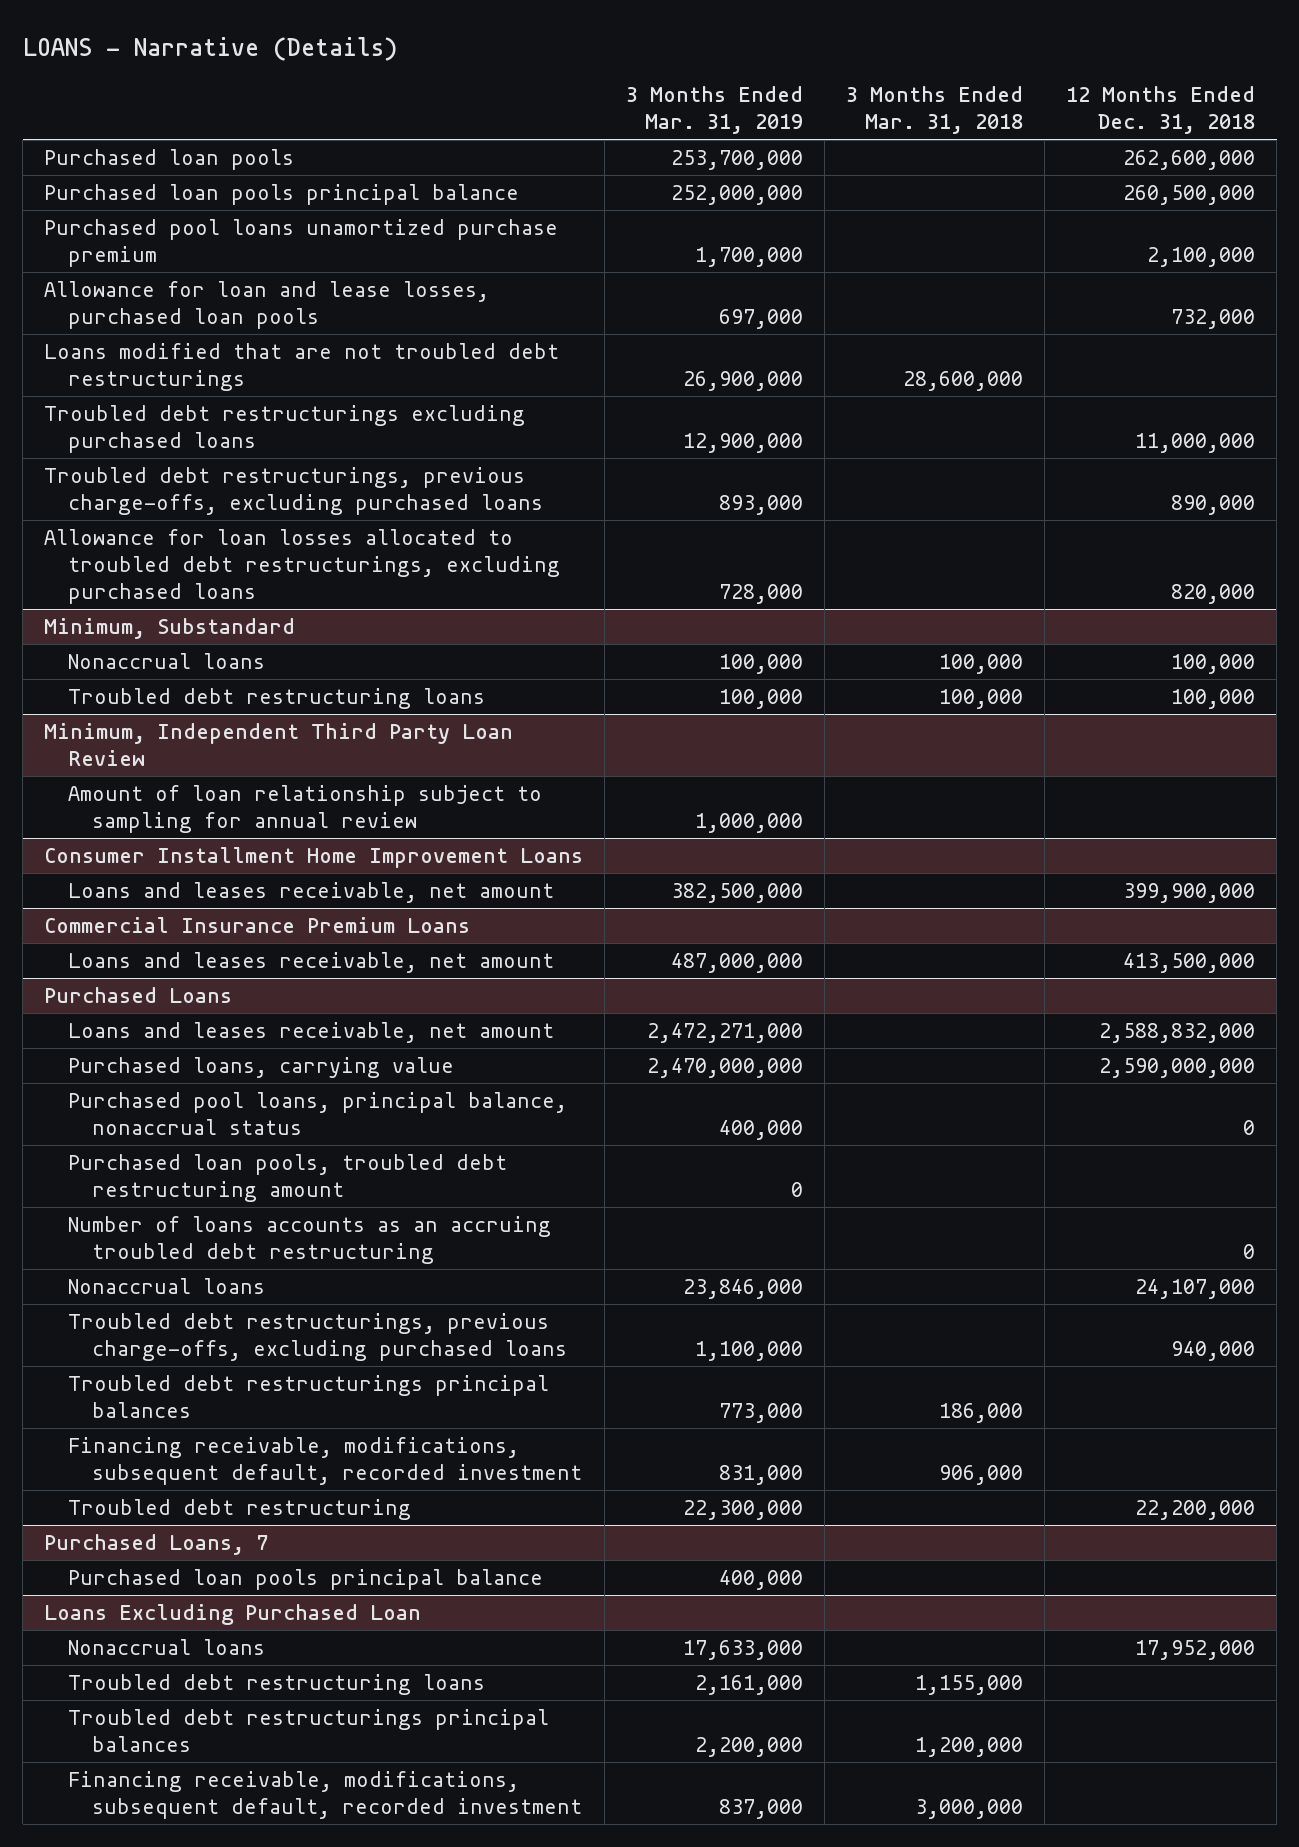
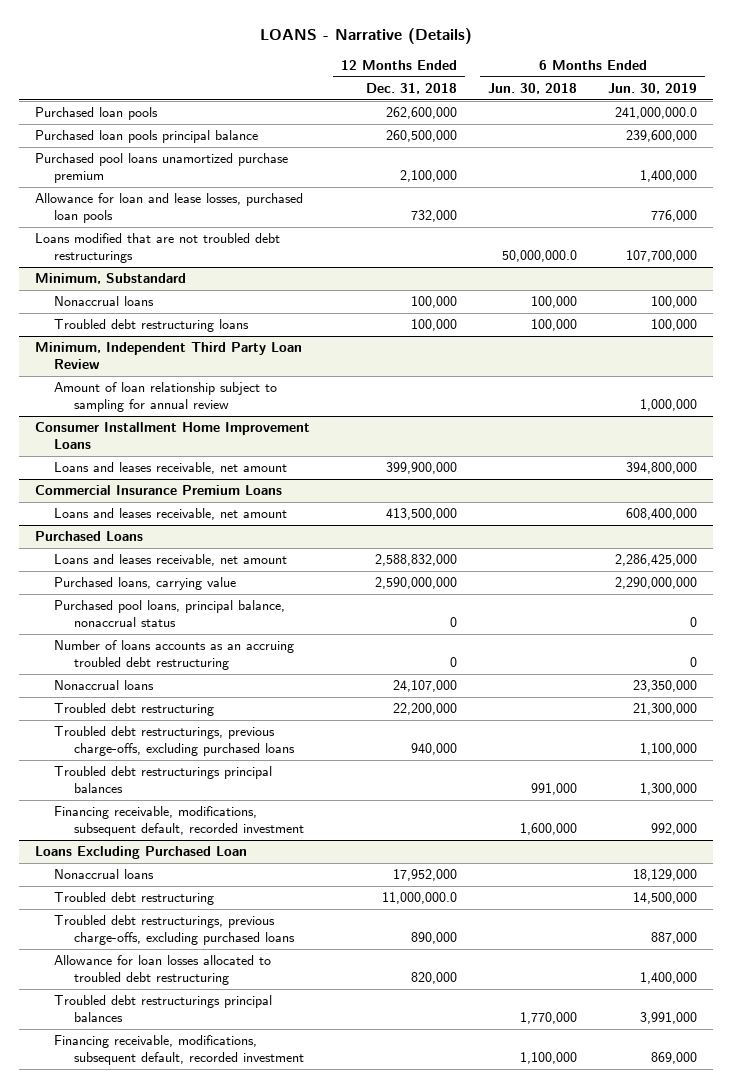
- | 3 Months Ended Mar. 31, 2019 | 3 Months Ended Mar. 31, 2018 | 12 Months Ended Dec. 31, 2018
+ | 12 Months Ended Dec. 31, 2018 | 6 Months Ended Jun. 30, 2018 | 6 Months Ended Jun. 30, 2019
- Troubled debt restructurings excluding purchased loans | 12,900,000 | | 11,000,000
- Troubled debt restructurings, previous charge-offs, excluding purchased loans | 893,000 | | 890,000
- Allowance for loan losses allocated to troubled debt restructurings, excluding purchased loans | 728,000 | | 820,000
@ Purchased Loans
- Purchased loan pools, troubled debt restructuring amount | 0 | |
moved up: Troubled debt restructuring | 22,200,000 | | 21,300,000
- Purchased Loans, 7
- Purchased loan pools principal balance | 400,000 | |
@ Loans Excluding Purchased Loan
- Troubled debt restructuring loans | 2,161,000 | 1,155,000 |
+ Troubled debt restructuring | 11,000,000.0 | | 14,500,000
+ Troubled debt restructurings, previous charge-offs, excluding purchased loans | 890,000 | | 887,000
+ Allowance for loan losses allocated to troubled debt restructuring | 820,000 | | 1,400,000

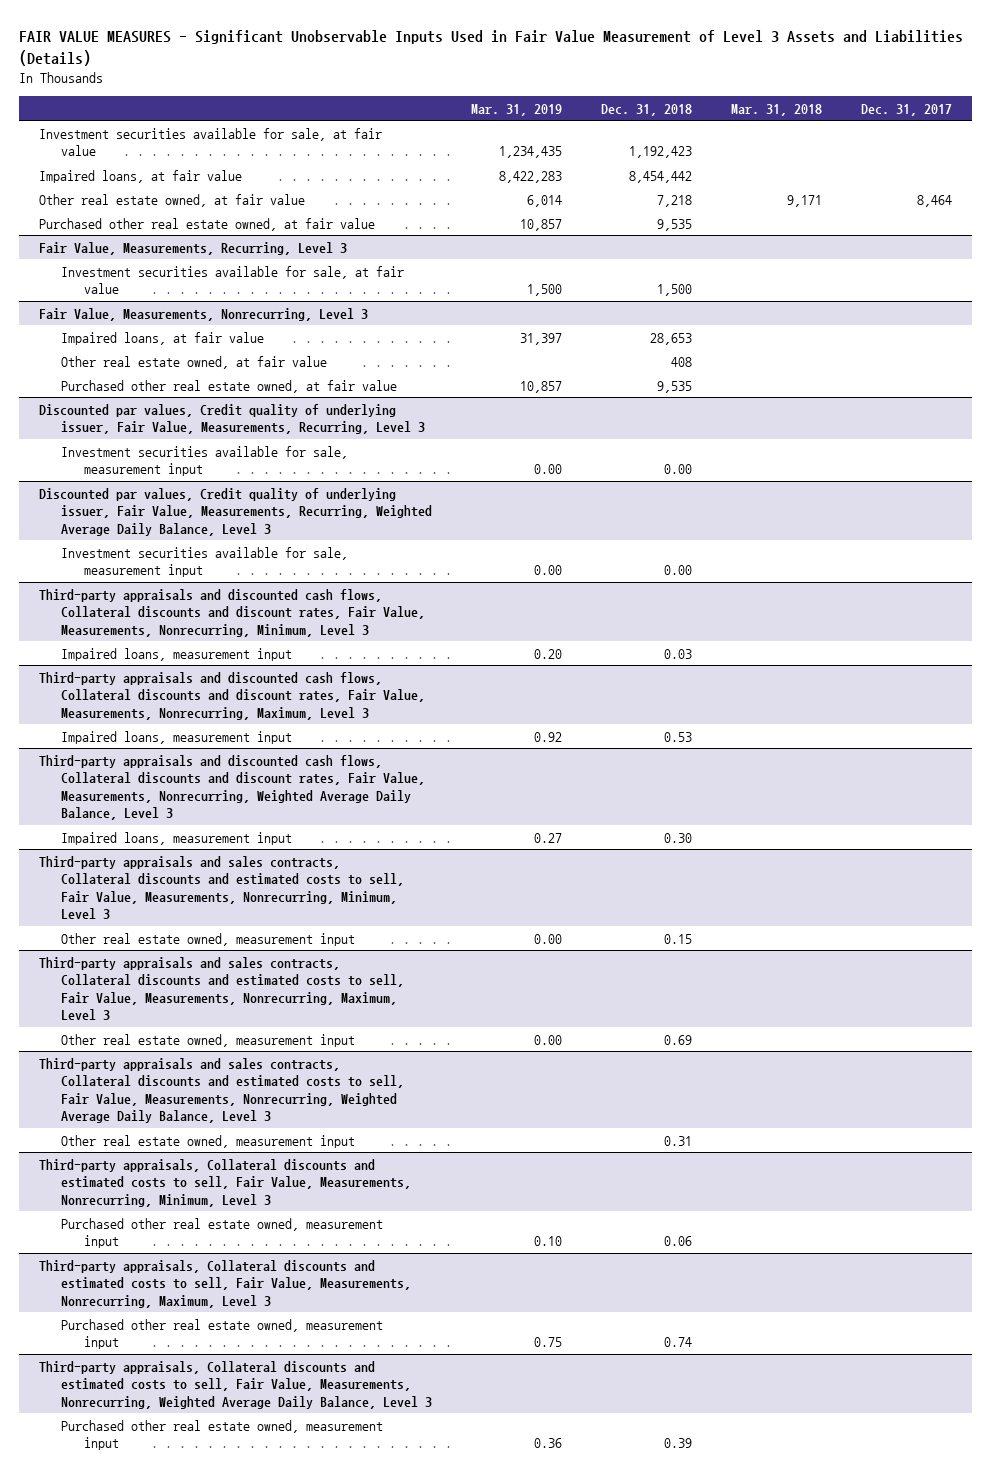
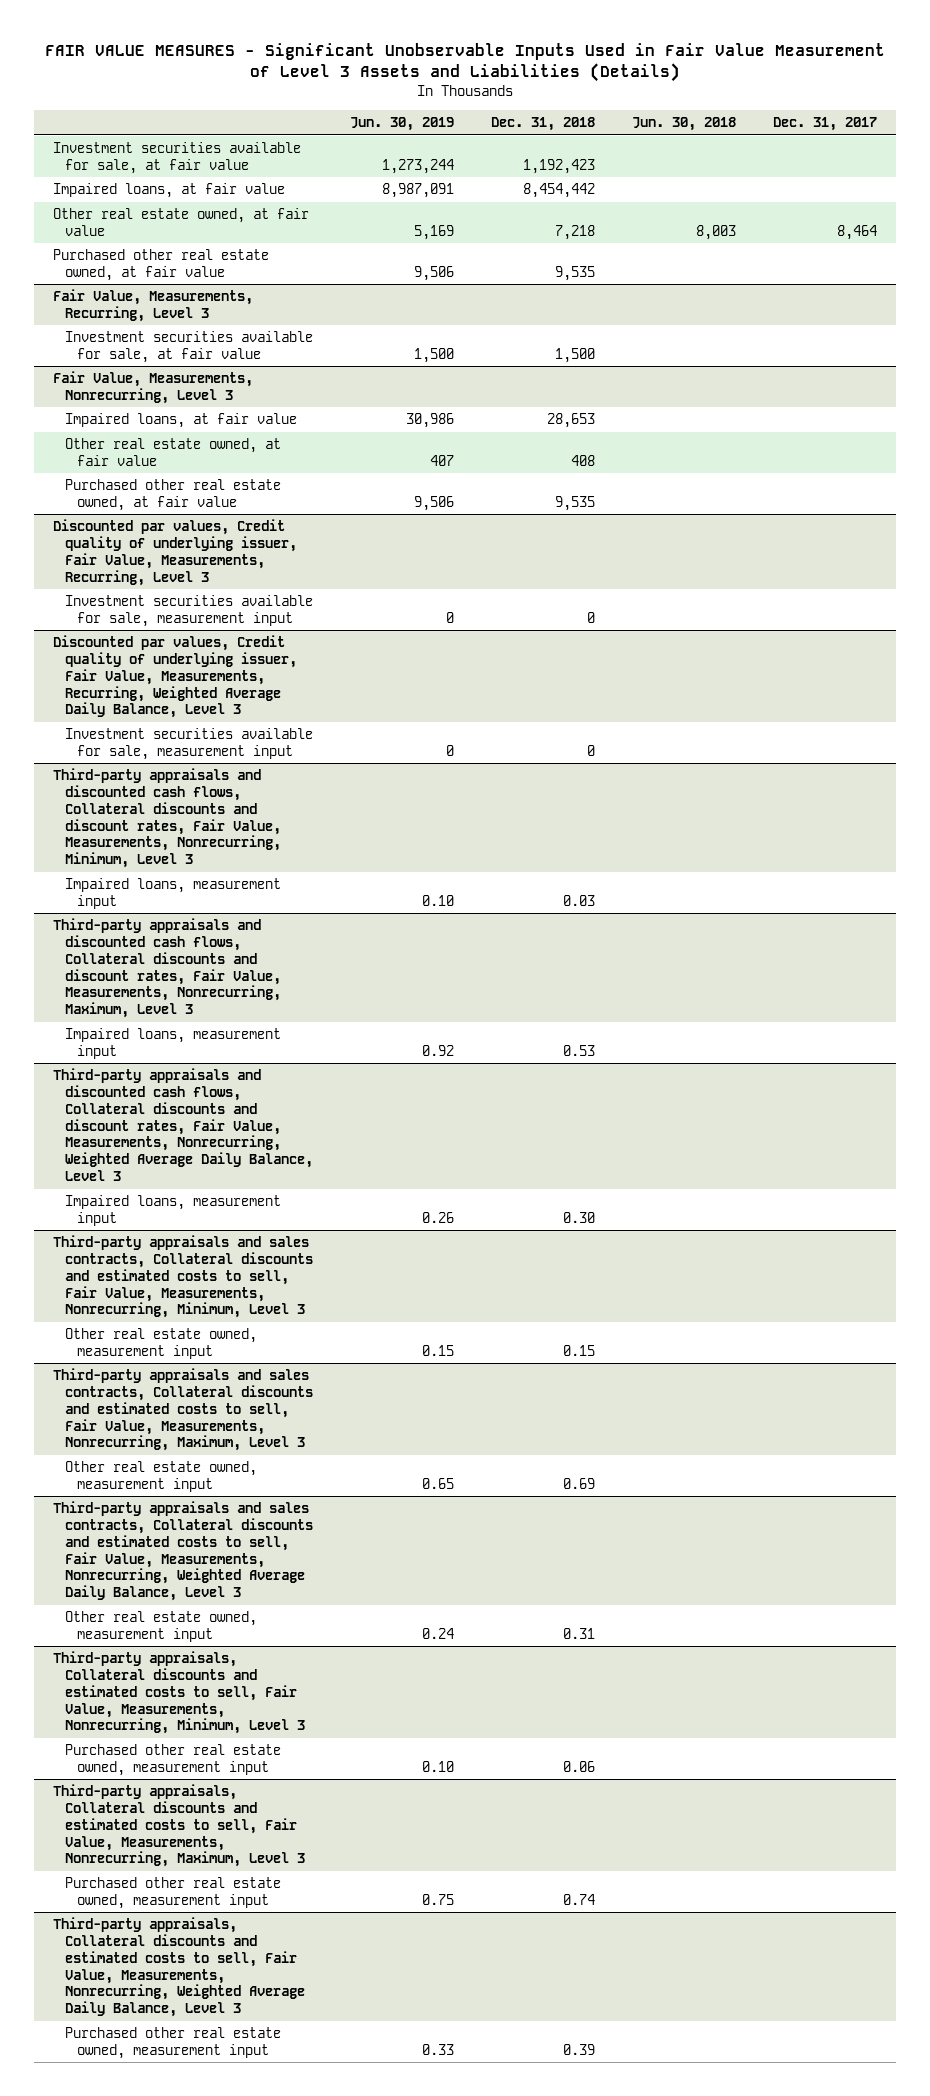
- | Mar. 31, 2019 | Dec. 31, 2018 | Mar. 31, 2018 | Dec. 31, 2017
+ | Jun. 30, 2019 | Dec. 31, 2018 | Jun. 30, 2018 | Dec. 31, 2017
@ Discounted par values, Credit quality of underlying issuer, Fair Value, Measurements, Recurring, Level 3
- Investment securities available for sale, measurement input | 0.00 | 0.00 | |
+ Investment securities available for sale, measurement input | 0 | 0 | |
@ Discounted par values, Credit quality of underlying issuer, Fair Value, Measurements, Recurring, Weighted Average Daily Balance, Level 3
- Investment securities available for sale, measurement input | 0.00 | 0.00 | |
+ Investment securities available for sale, measurement input | 0 | 0 | |

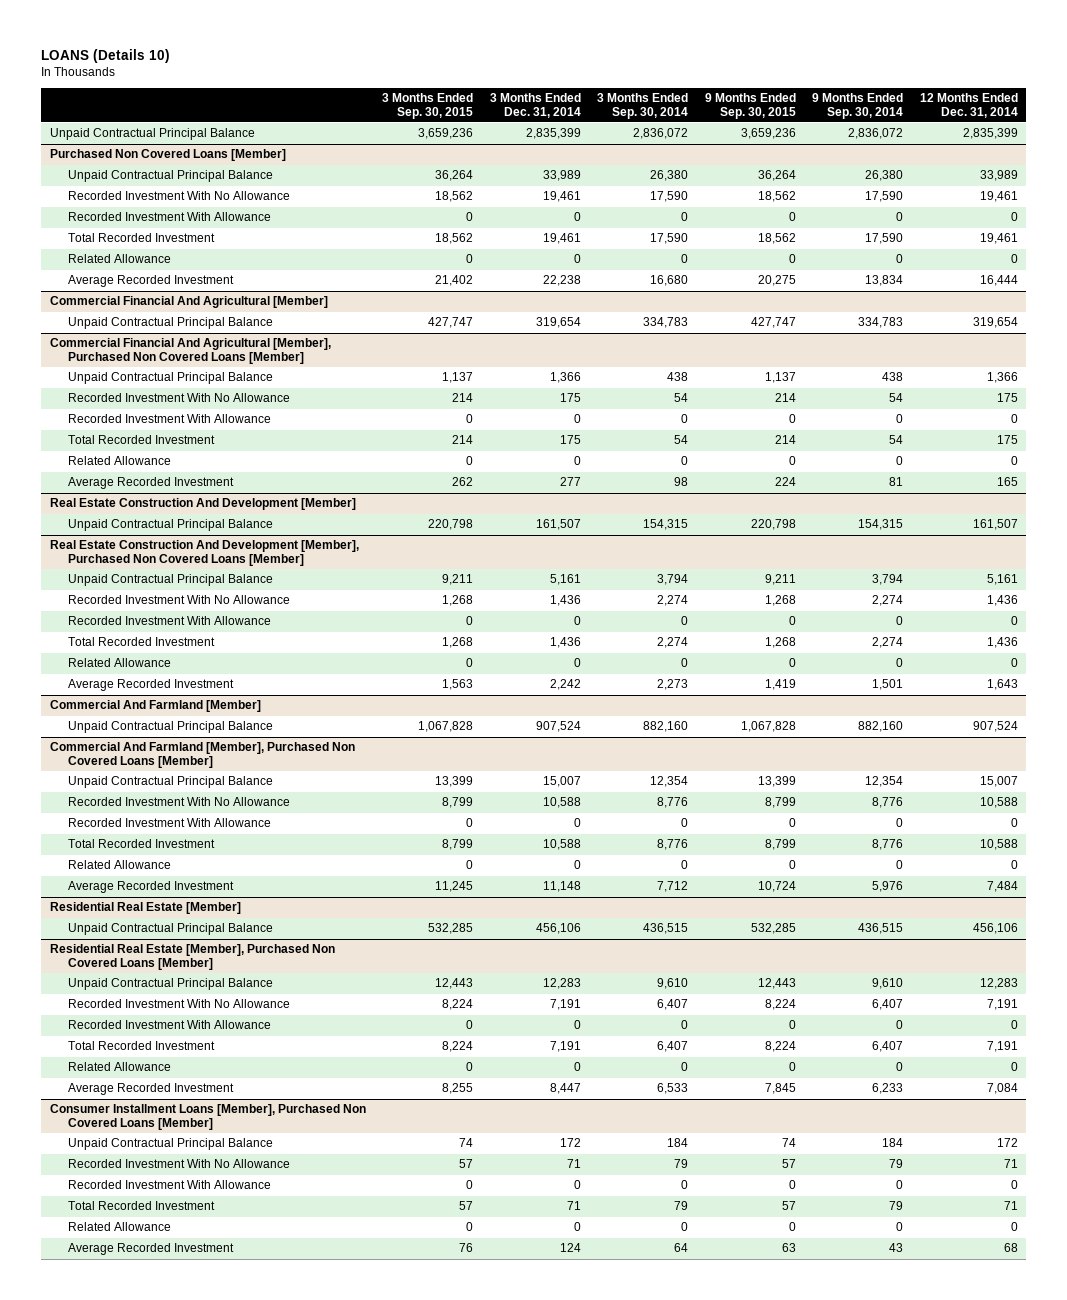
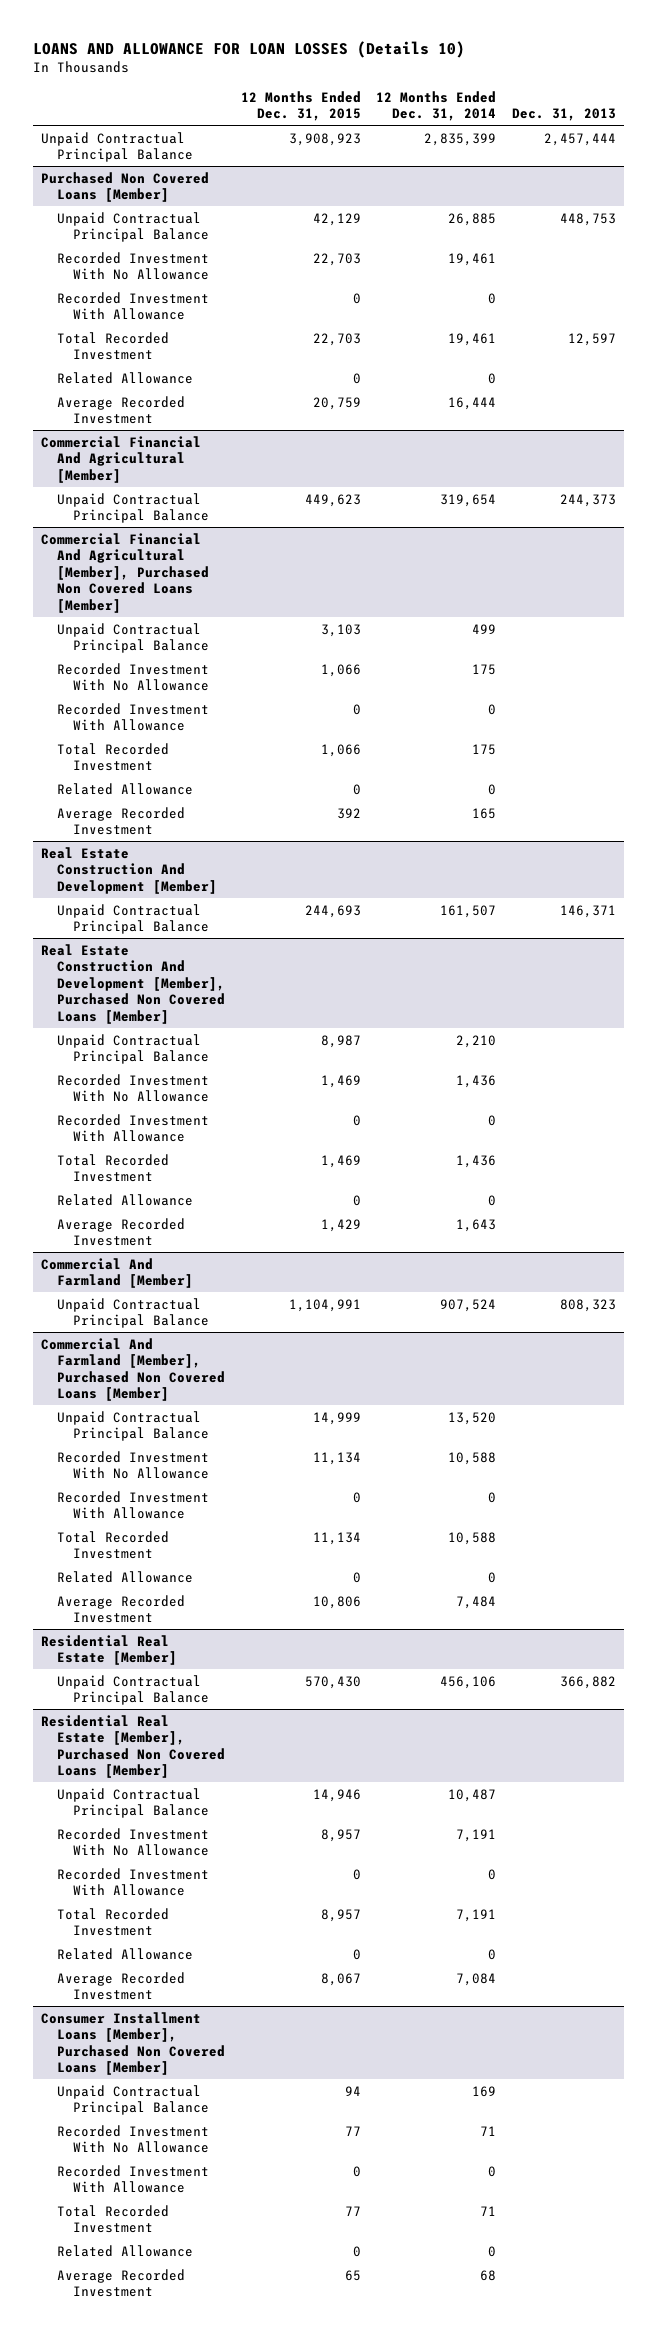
- LOANS (Details 10)
+ LOANS AND ALLOWANCE FOR LOAN LOSSES (Details 10)
- | 3 Months Ended Sep. 30, 2015 | 3 Months Ended Dec. 31, 2014 | 3 Months Ended Sep. 30, 2014 | 9 Months Ended Sep. 30, 2015 | 9 Months Ended Sep. 30, 2014 | 12 Months Ended Dec. 31, 2014
+ | 12 Months Ended Dec. 31, 2015 | 12 Months Ended Dec. 31, 2014 | Dec. 31, 2013
@ Purchased Non Covered Loans [Member]
- Unpaid Contractual Principal Balance | 36,264 | 33,989 | 26,380 | 36,264 | 26,380 | 33,989
+ Unpaid Contractual Principal Balance | 42,129 | 26,885 | 448,753
@ Commercial Financial And Agricultural [Member], Purchased Non Covered Loans [Member]
- Unpaid Contractual Principal Balance | 1,137 | 1,366 | 438 | 1,137 | 438 | 1,366
+ Unpaid Contractual Principal Balance | 3,103 | 499 |
@ Real Estate Construction And Development [Member], Purchased Non Covered Loans [Member]
- Unpaid Contractual Principal Balance | 9,211 | 5,161 | 3,794 | 9,211 | 3,794 | 5,161
+ Unpaid Contractual Principal Balance | 8,987 | 2,210 |
@ Commercial And Farmland [Member], Purchased Non Covered Loans [Member]
- Unpaid Contractual Principal Balance | 13,399 | 15,007 | 12,354 | 13,399 | 12,354 | 15,007
+ Unpaid Contractual Principal Balance | 14,999 | 13,520 |
@ Residential Real Estate [Member], Purchased Non Covered Loans [Member]
- Unpaid Contractual Principal Balance | 12,443 | 12,283 | 9,610 | 12,443 | 9,610 | 12,283
+ Unpaid Contractual Principal Balance | 14,946 | 10,487 |
@ Consumer Installment Loans [Member], Purchased Non Covered Loans [Member]
- Unpaid Contractual Principal Balance | 74 | 172 | 184 | 74 | 184 | 172
+ Unpaid Contractual Principal Balance | 94 | 169 |

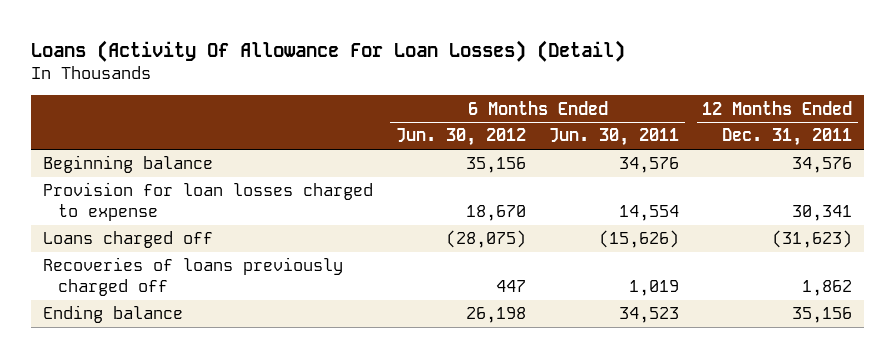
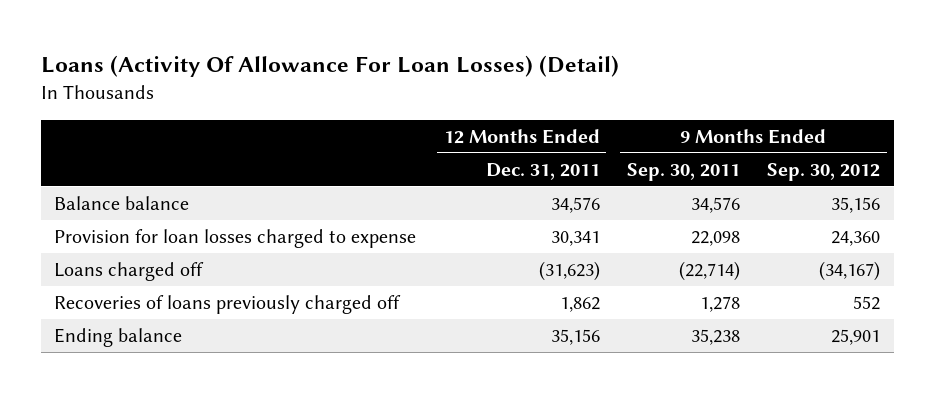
- | 6 Months Ended Jun. 30, 2012 | 6 Months Ended Jun. 30, 2011 | 12 Months Ended Dec. 31, 2011
+ | 12 Months Ended Dec. 31, 2011 | 9 Months Ended Sep. 30, 2011 | 9 Months Ended Sep. 30, 2012
- Beginning balance | 35,156 | 34,576 | 34,576
+ Balance balance | 34,576 | 34,576 | 35,156

